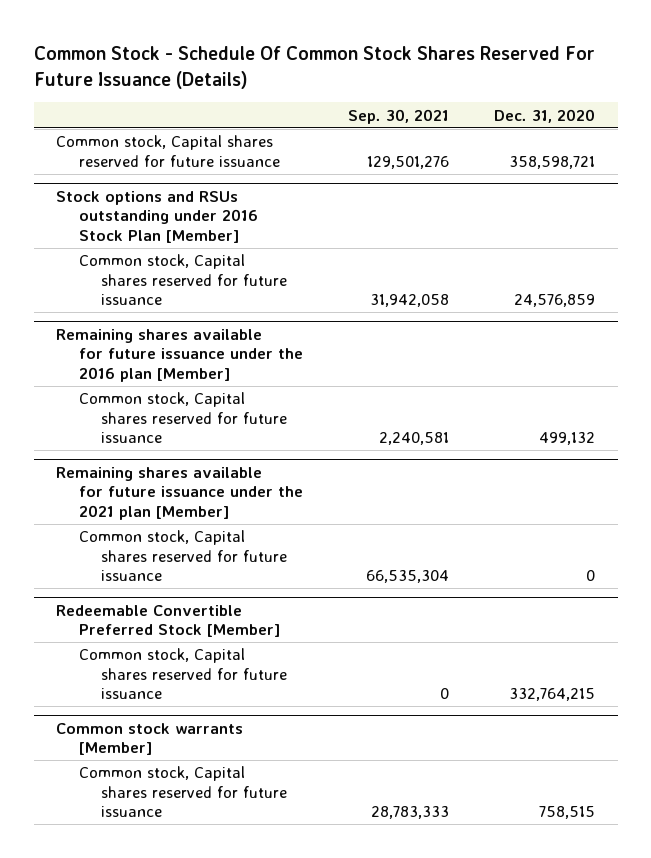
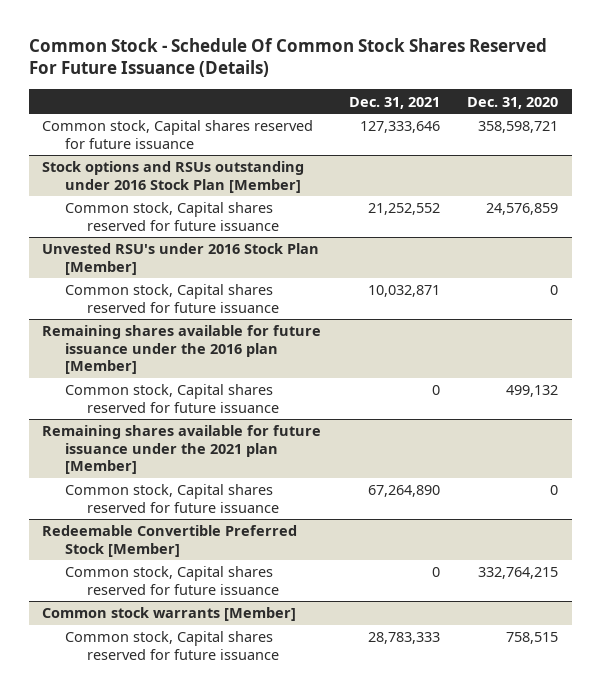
- | Sep. 30, 2021 | Dec. 31, 2020
+ | Dec. 31, 2021 | Dec. 31, 2020
+ Unvested RSU's under 2016 Stock Plan [Member]
+ Common stock, Capital shares reserved for future issuance | 10,032,871 | 0

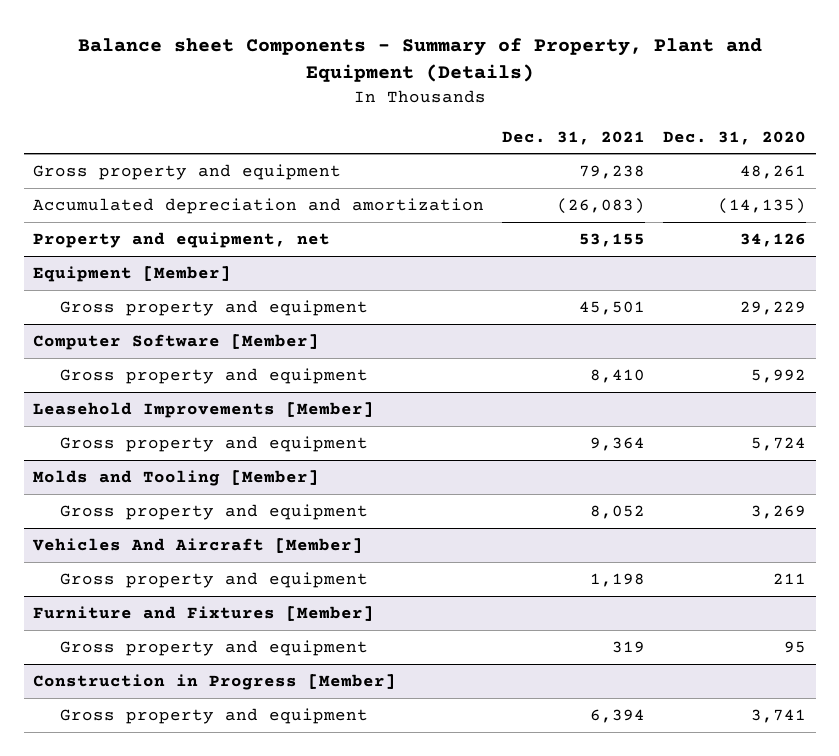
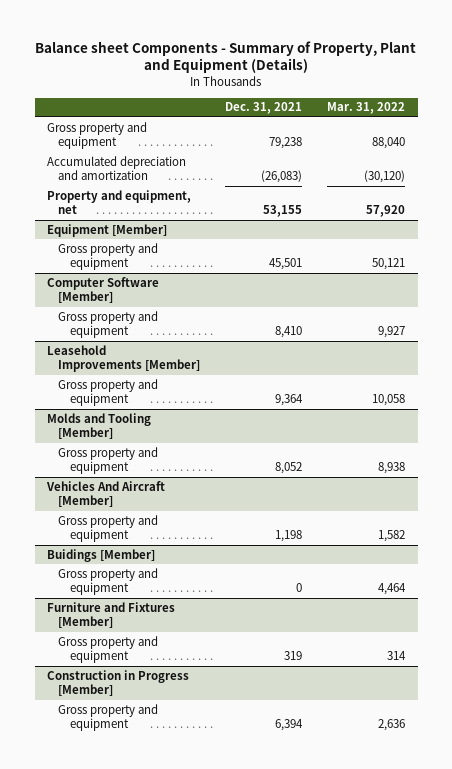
- | Dec. 31, 2021 | Dec. 31, 2020
+ | Dec. 31, 2021 | Mar. 31, 2022
+ Buidings [Member]
+ Gross property and equipment | 0 | 4,464

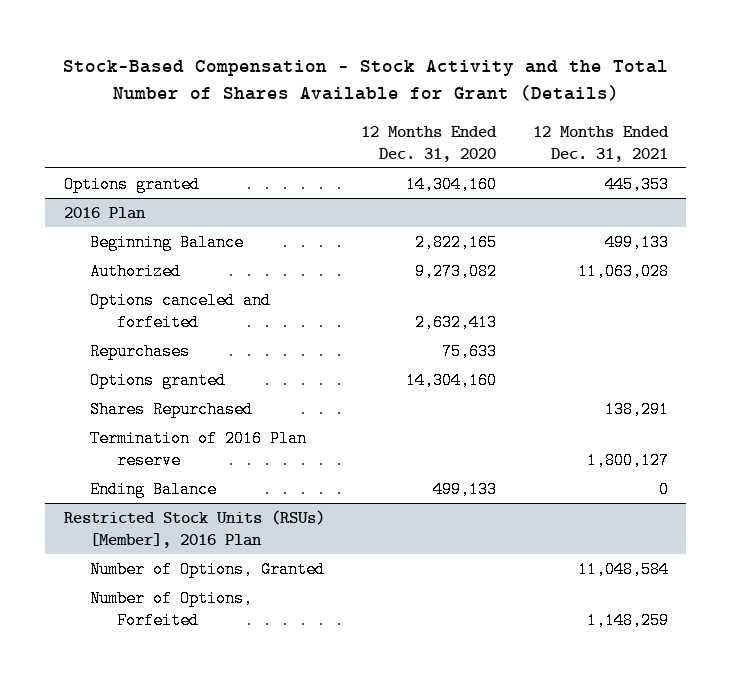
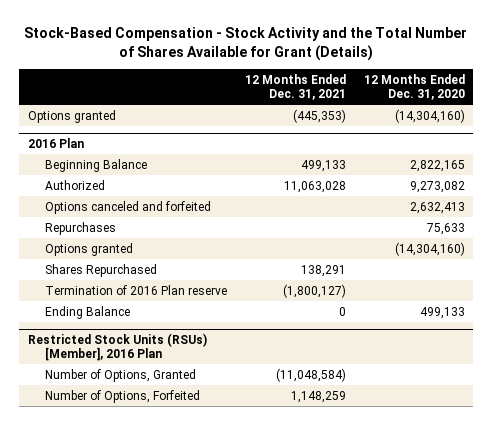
- | 12 Months Ended Dec. 31, 2020 | 12 Months Ended Dec. 31, 2021
+ | 12 Months Ended Dec. 31, 2021 | 12 Months Ended Dec. 31, 2020
- Options granted | 14,304,160 | 445,353
+ Options granted | (445,353) | (14,304,160)
@ 2016 Plan
- Options granted | 14,304,160 |
+ Options granted | | (14,304,160)
- Termination of 2016 Plan reserve | | 1,800,127
+ Termination of 2016 Plan reserve | (1,800,127) |
@ Restricted Stock Units (RSUs) [Member], 2016 Plan
- Number of Options, Granted | | 11,048,584
+ Number of Options, Granted | (11,048,584) |

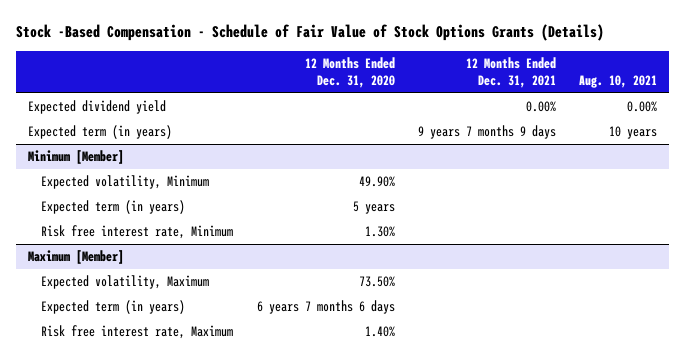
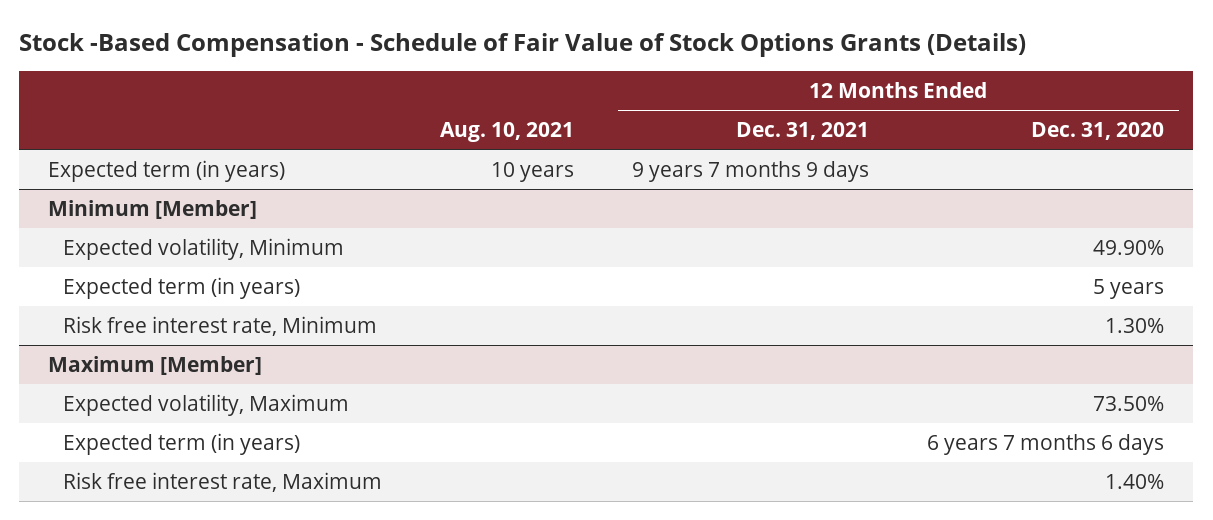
- | 12 Months Ended Dec. 31, 2020 | 12 Months Ended Dec. 31, 2021 | Aug. 10, 2021
+ | Aug. 10, 2021 | 12 Months Ended Dec. 31, 2021 | 12 Months Ended Dec. 31, 2020
- Expected dividend yield | | 0.00% | 0.00%

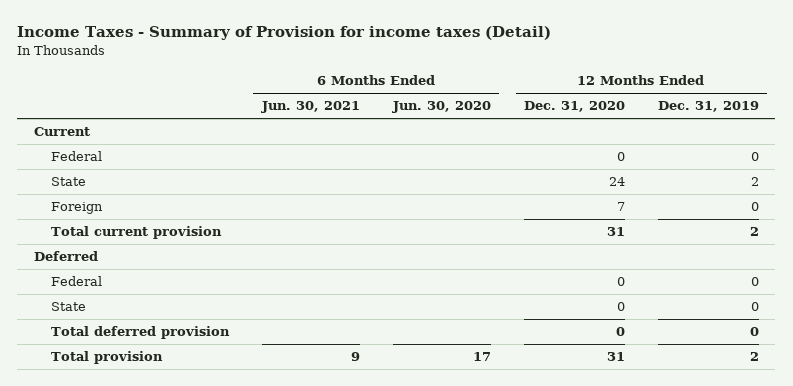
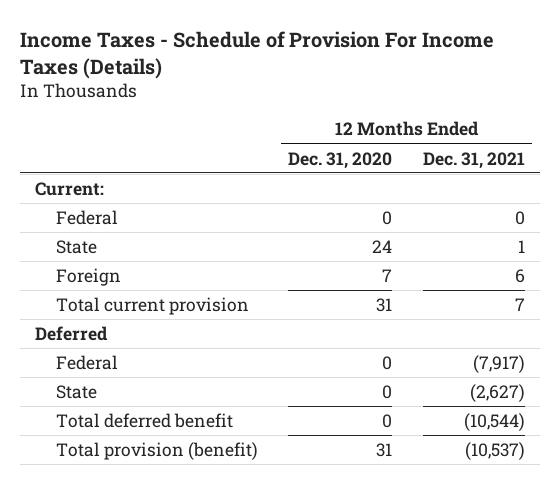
- Income Taxes - Summary of Provision for income taxes (Detail)
+ Income Taxes - Schedule of Provision For Income Taxes (Details)
- | 6 Months Ended Jun. 30, 2021 | 6 Months Ended Jun. 30, 2020 | 12 Months Ended Dec. 31, 2020 | 12 Months Ended Dec. 31, 2019
+ | 12 Months Ended Dec. 31, 2020 | 12 Months Ended Dec. 31, 2021
- Current
+ Current:
- Total deferred provision | | | 0 | 0
- Total provision | 9 | 17 | 31 | 2
+ Total deferred benefit | 0 | (10,544)
+ Total provision (benefit) | 31 | (10,537)

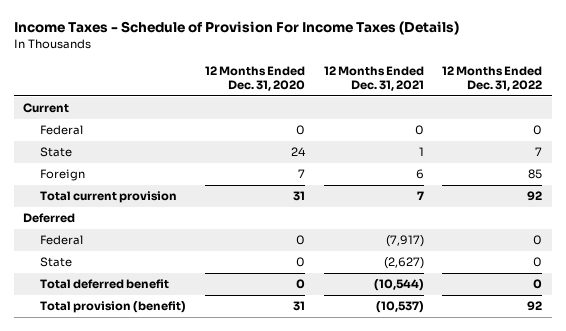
- | 12 Months Ended Dec. 31, 2020 | 12 Months Ended Dec. 31, 2021
+ | 12 Months Ended Dec. 31, 2020 | 12 Months Ended Dec. 31, 2021 | 12 Months Ended Dec. 31, 2022
- Current:
+ Current

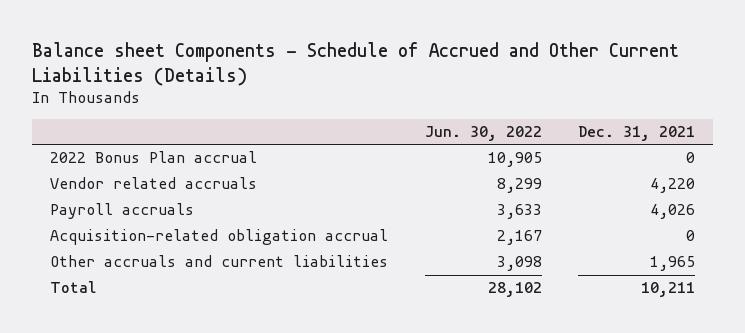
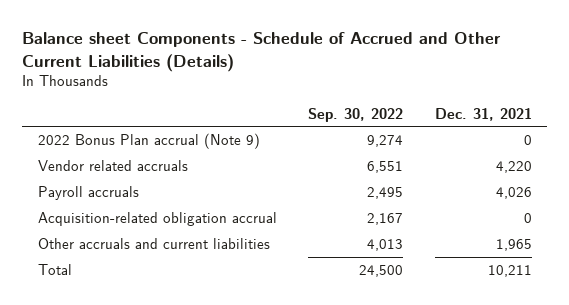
- | Jun. 30, 2022 | Dec. 31, 2021
+ | Sep. 30, 2022 | Dec. 31, 2021
- 2022 Bonus Plan accrual | 10,905 | 0
+ 2022 Bonus Plan accrual (Note 9) | 9,274 | 0

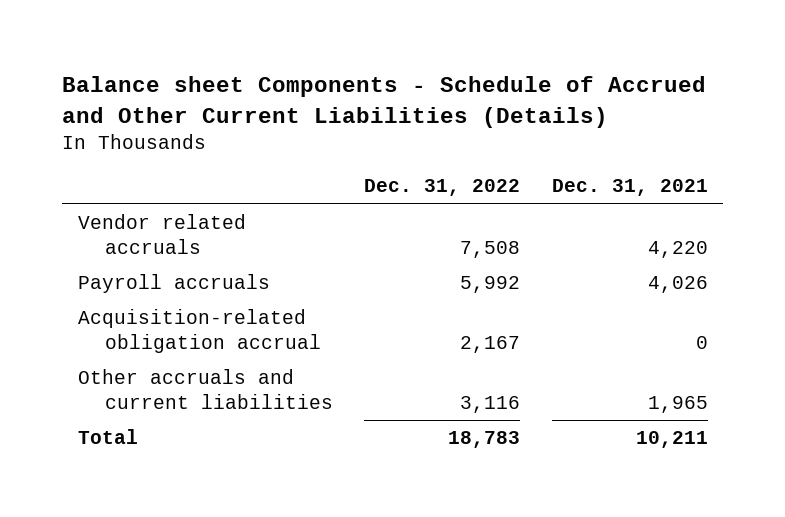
- | Sep. 30, 2022 | Dec. 31, 2021
+ | Dec. 31, 2022 | Dec. 31, 2021
- 2022 Bonus Plan accrual (Note 9) | 9,274 | 0

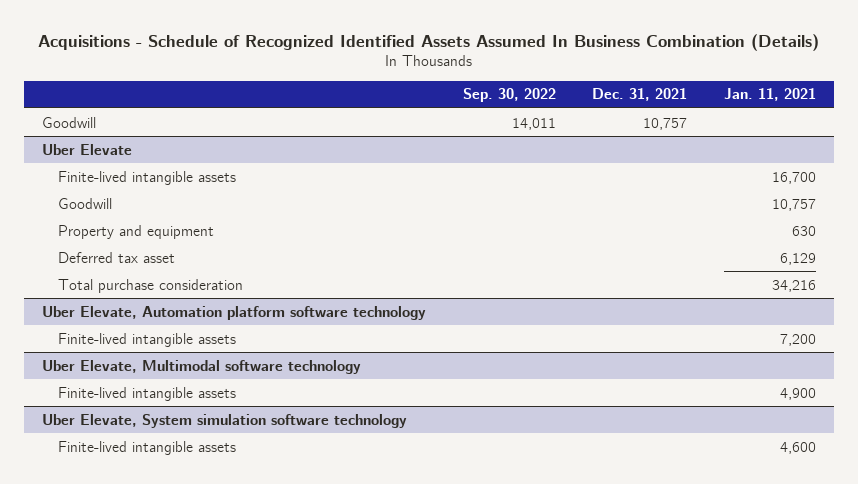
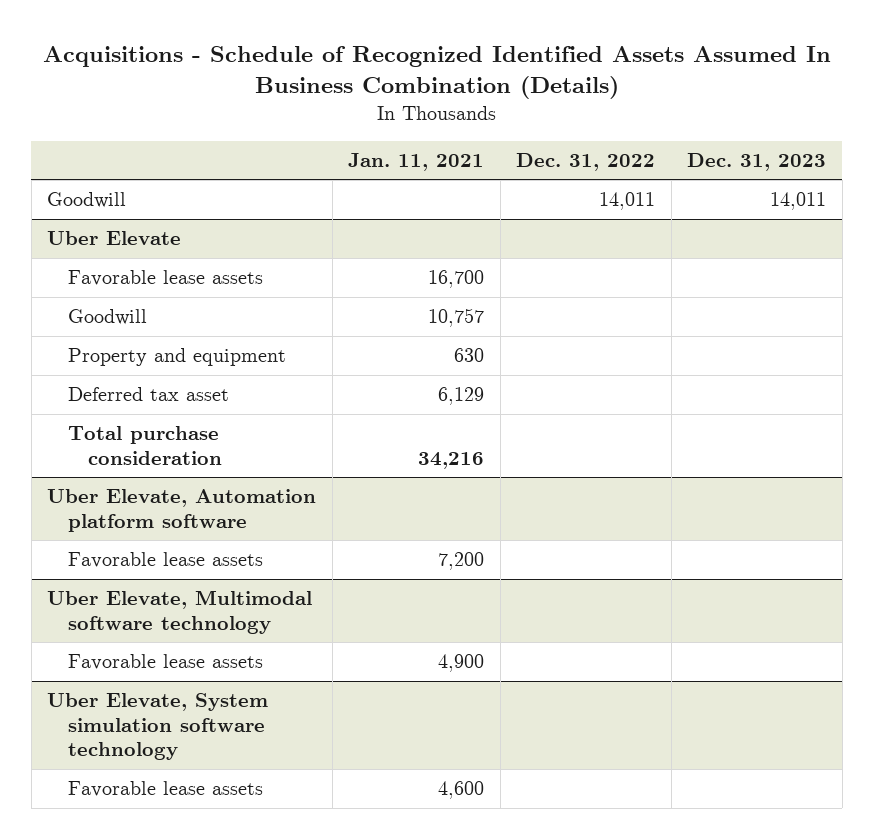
- | Sep. 30, 2022 | Dec. 31, 2021 | Jan. 11, 2021
+ | Jan. 11, 2021 | Dec. 31, 2022 | Dec. 31, 2023
@ Uber Elevate
- Finite-lived intangible assets | | | 16,700
+ Favorable lease assets | 16,700 | |
- Uber Elevate, Automation platform software technology
- Finite-lived intangible assets | | | 7,200
+ Uber Elevate, Automation platform software
+ Favorable lease assets | 7,200 | |
@ Uber Elevate, Multimodal software technology
- Finite-lived intangible assets | | | 4,900
+ Favorable lease assets | 4,900 | |
@ Uber Elevate, System simulation software technology
- Finite-lived intangible assets | | | 4,600
+ Favorable lease assets | 4,600 | |

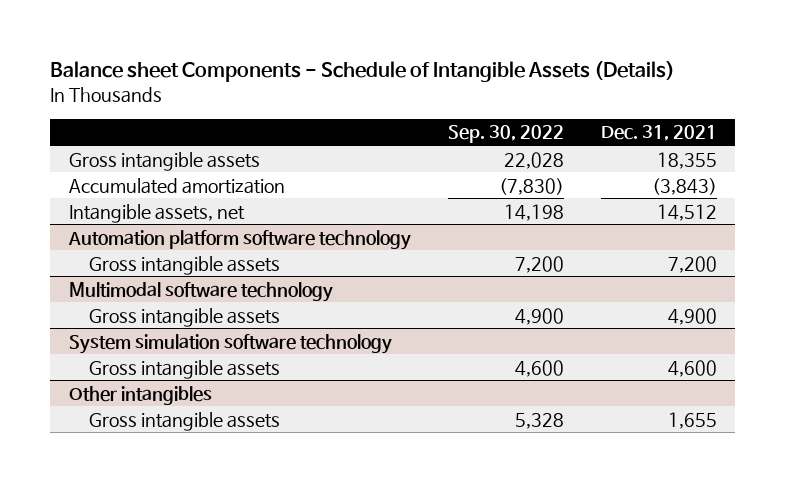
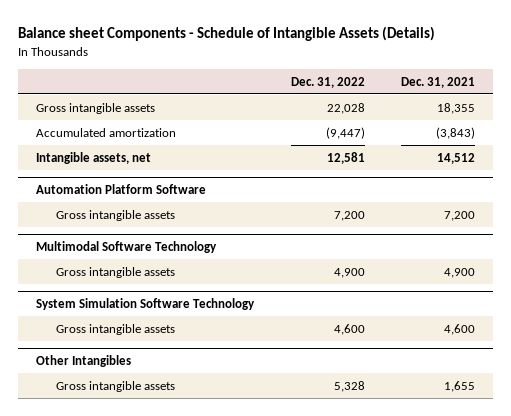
- | Sep. 30, 2022 | Dec. 31, 2021
+ | Dec. 31, 2022 | Dec. 31, 2021
- Automation platform software technology
+ Automation Platform Software
- Multimodal software technology
+ Multimodal Software Technology
- System simulation software technology
+ System Simulation Software Technology
- Other intangibles
+ Other Intangibles

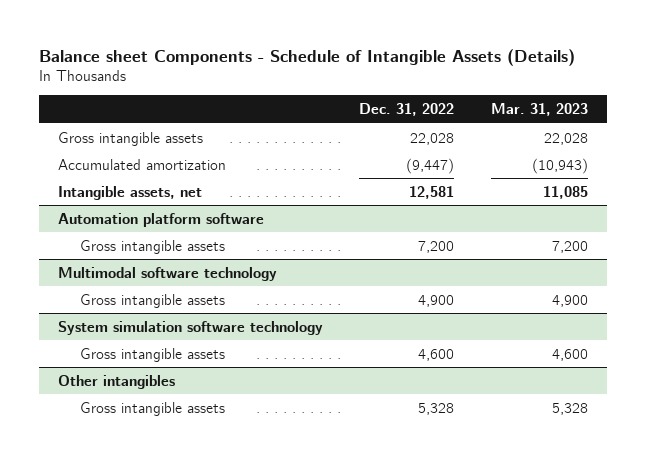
- | Dec. 31, 2022 | Dec. 31, 2021
+ | Dec. 31, 2022 | Mar. 31, 2023
- Automation Platform Software
+ Automation platform software
- Multimodal Software Technology
+ Multimodal software technology
- System Simulation Software Technology
+ System simulation software technology
- Other Intangibles
+ Other intangibles

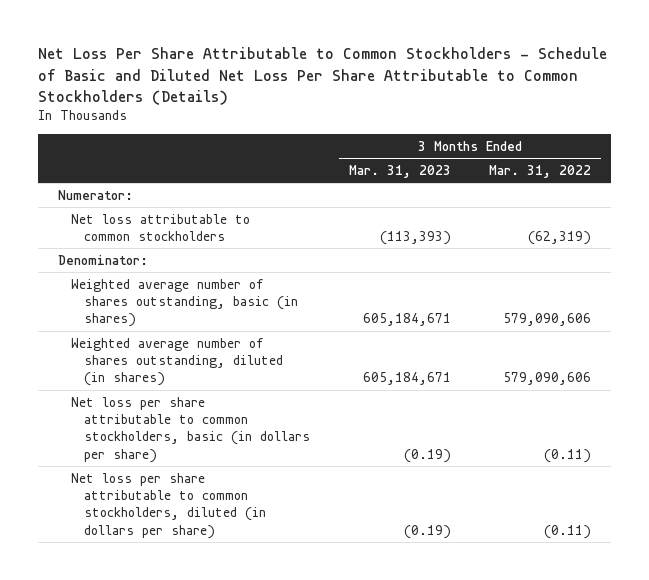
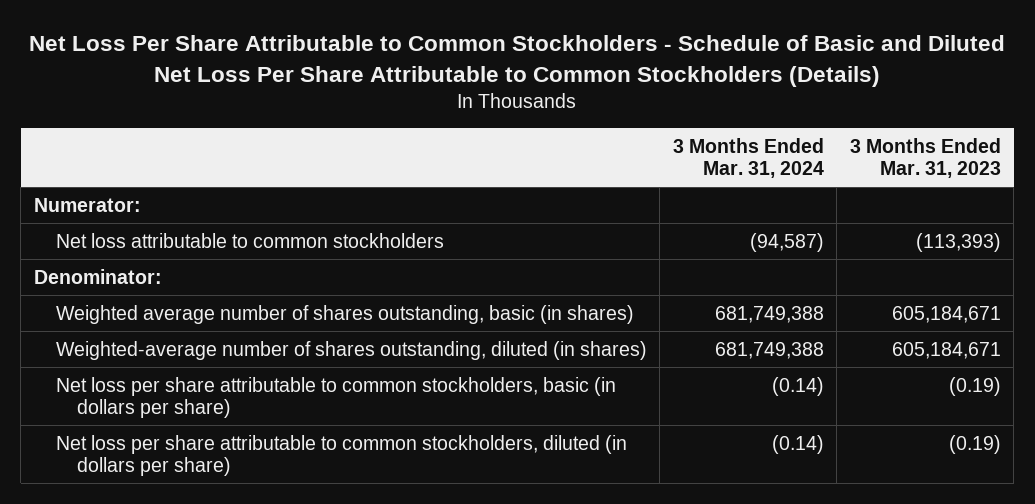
- | 3 Months Ended Mar. 31, 2023 | 3 Months Ended Mar. 31, 2022
+ | 3 Months Ended Mar. 31, 2024 | 3 Months Ended Mar. 31, 2023
- Weighted average number of shares outstanding, diluted (in shares) | 605,184,671 | 579,090,606
+ Weighted-average number of shares outstanding, diluted (in shares) | 681,749,388 | 605,184,671

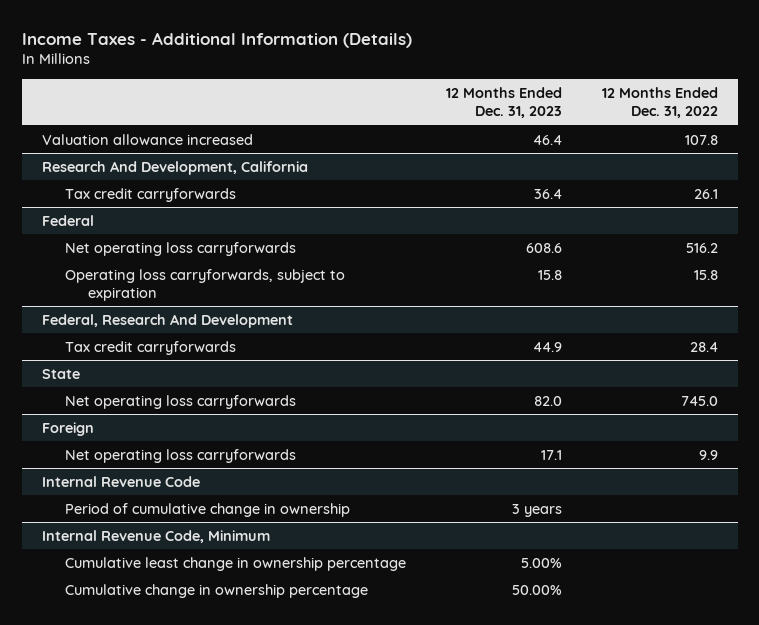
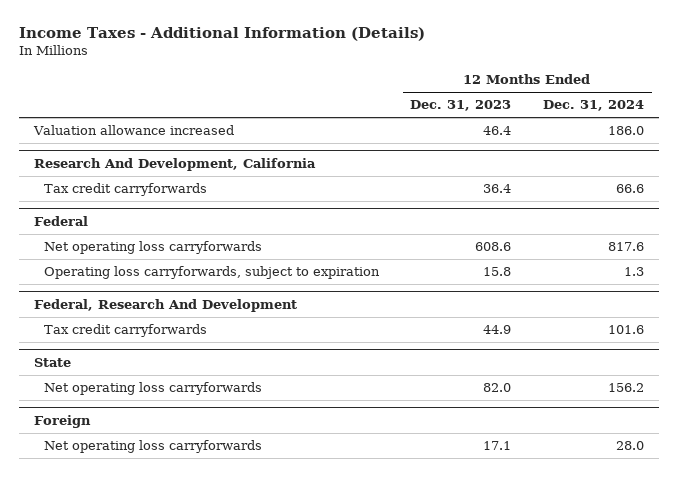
- | 12 Months Ended Dec. 31, 2023 | 12 Months Ended Dec. 31, 2022
+ | 12 Months Ended Dec. 31, 2023 | 12 Months Ended Dec. 31, 2024
- Internal Revenue Code
- Period of cumulative change in ownership | 3 years |
- Internal Revenue Code, Minimum
- Cumulative least change in ownership percentage | 5.00% |
- Cumulative change in ownership percentage | 50.00% |

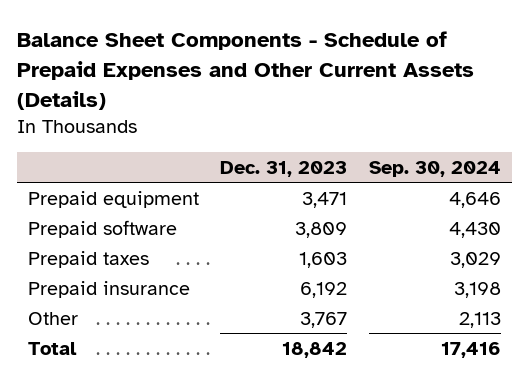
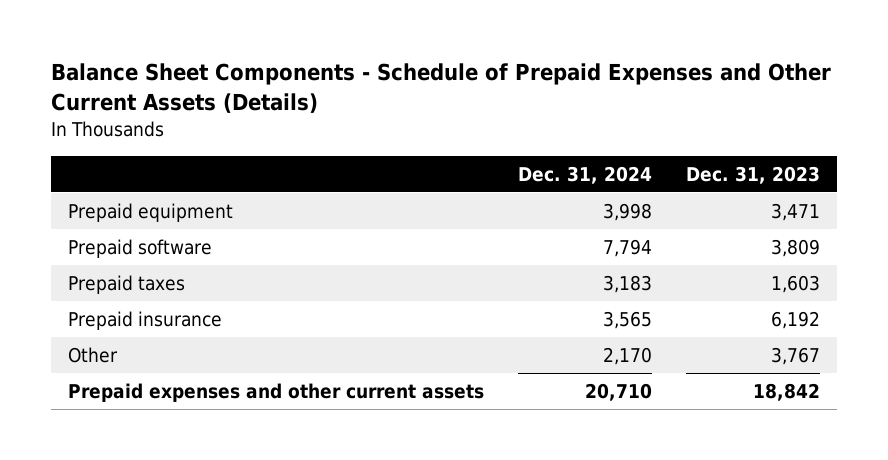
- | Dec. 31, 2023 | Sep. 30, 2024
+ | Dec. 31, 2024 | Dec. 31, 2023
- Total | 18,842 | 17,416
+ Prepaid expenses and other current assets | 20,710 | 18,842

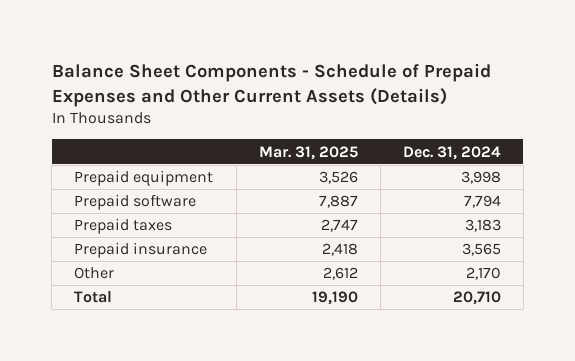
- | Dec. 31, 2024 | Dec. 31, 2023
+ | Mar. 31, 2025 | Dec. 31, 2024
- Prepaid expenses and other current assets | 20,710 | 18,842
+ Total | 19,190 | 20,710

